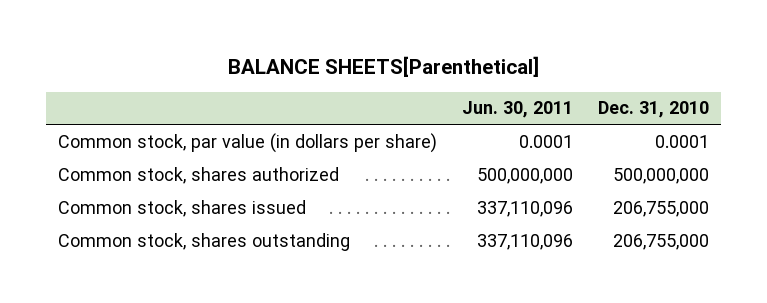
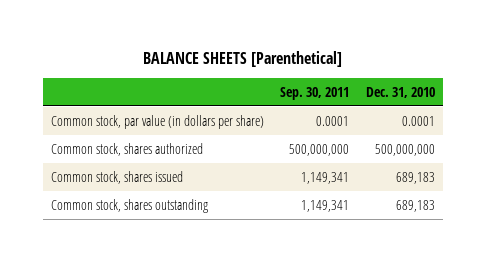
- BALANCE SHEETS[Parenthetical]
+ BALANCE SHEETS [Parenthetical]
- | Jun. 30, 2011 | Dec. 31, 2010
+ | Sep. 30, 2011 | Dec. 31, 2010
- Common stock, shares issued | 337,110,096 | 206,755,000
- Common stock, shares outstanding | 337,110,096 | 206,755,000
+ Common stock, shares issued | 1,149,341 | 689,183
+ Common stock, shares outstanding | 1,149,341 | 689,183

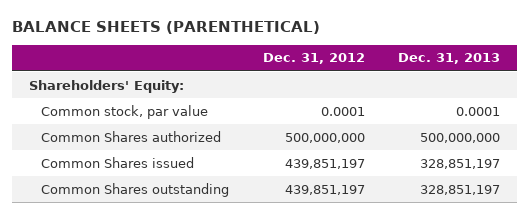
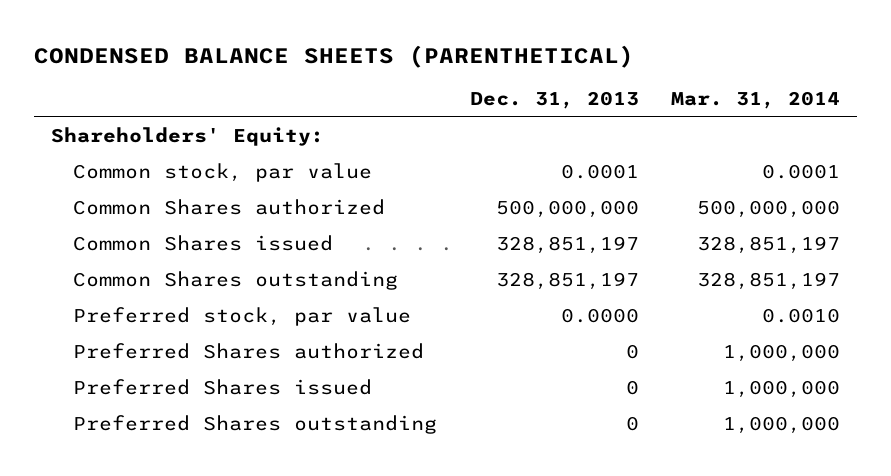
- BALANCE SHEETS (PARENTHETICAL)
+ CONDENSED BALANCE SHEETS (PARENTHETICAL)
- | Dec. 31, 2012 | Dec. 31, 2013
+ | Dec. 31, 2013 | Mar. 31, 2014
+ Preferred stock, par value | 0.0000 | 0.0010
+ Preferred Shares authorized | 0 | 1,000,000
+ Preferred Shares issued | 0 | 1,000,000
+ Preferred Shares outstanding | 0 | 1,000,000

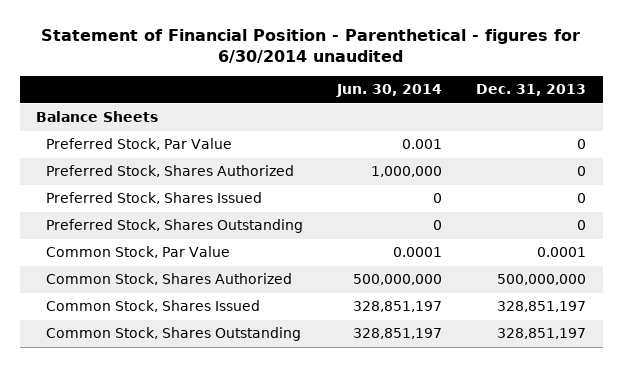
- CONDENSED BALANCE SHEETS (PARENTHETICAL)
+ Statement of Financial Position - Parenthetical - figures for 6/30/2014 unaudited
- | Dec. 31, 2013 | Mar. 31, 2014
+ | Jun. 30, 2014 | Dec. 31, 2013
- Shareholders' Equity:
- Common stock, par value | 0.0001 | 0.0001
- Common Shares authorized | 500,000,000 | 500,000,000
- Common Shares issued | 328,851,197 | 328,851,197
- Common Shares outstanding | 328,851,197 | 328,851,197
- Preferred stock, par value | 0.0000 | 0.0010
- Preferred Shares authorized | 0 | 1,000,000
- Preferred Shares issued | 0 | 1,000,000
- Preferred Shares outstanding | 0 | 1,000,000
+ Balance Sheets
+ Preferred Stock, Par Value | 0.001 | 0
+ Preferred Stock, Shares Authorized | 1,000,000 | 0
+ Preferred Stock, Shares Issued | 0 | 0
+ Preferred Stock, Shares Outstanding | 0 | 0
+ Common Stock, Par Value | 0.0001 | 0.0001
+ Common Stock, Shares Authorized | 500,000,000 | 500,000,000
+ Common Stock, Shares Issued | 328,851,197 | 328,851,197
+ Common Stock, Shares Outstanding | 328,851,197 | 328,851,197

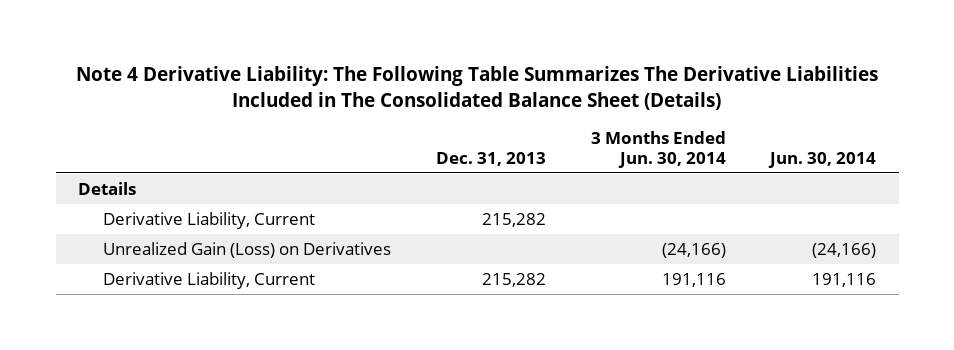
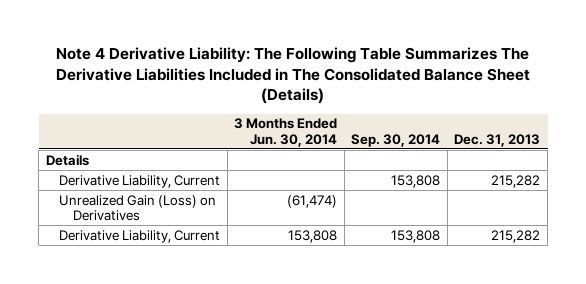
- | Dec. 31, 2013 | 3 Months Ended Jun. 30, 2014 | Jun. 30, 2014
+ | 3 Months Ended Jun. 30, 2014 | Sep. 30, 2014 | Dec. 31, 2013
- Unrealized Gain (Loss) on Derivatives | | (24,166) | (24,166)
- Derivative Liability, Current | 215,282 | 191,116 | 191,116
+ Unrealized Gain (Loss) on Derivatives | (61,474) | |
+ Derivative Liability, Current | 153,808 | 153,808 | 215,282

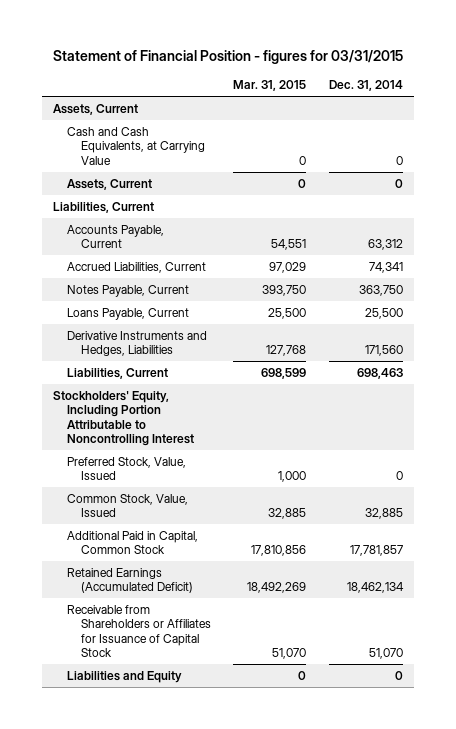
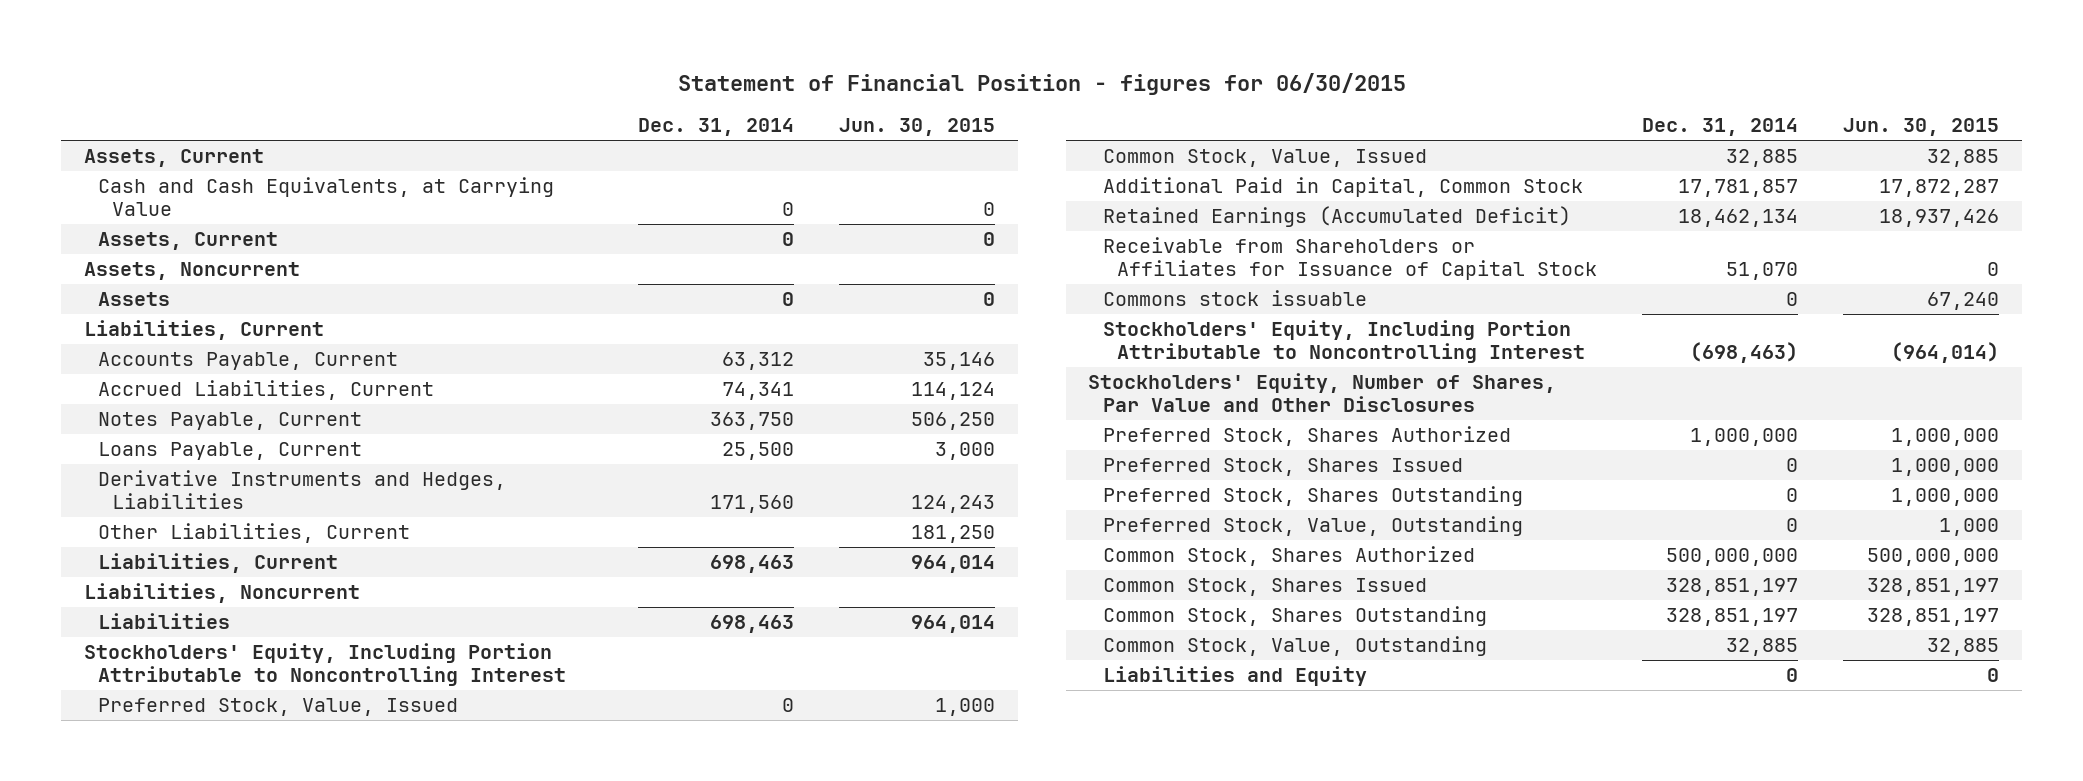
- Statement of Financial Position - figures for 03/31/2015
+ Statement of Financial Position - figures for 06/30/2015
- | Mar. 31, 2015 | Dec. 31, 2014
+ | Dec. 31, 2014 | Jun. 30, 2015
+ Assets, Noncurrent
+ Assets | 0 | 0
+ Other Liabilities, Current | | 181,250
+ Liabilities, Noncurrent
+ Liabilities | 698,463 | 964,014
+ Commons stock issuable | 0 | 67,240
+ Stockholders' Equity, Including Portion Attributable to Noncontrolling Interest | (698,463) | (964,014)
+ Stockholders' Equity, Number of Shares, Par Value and Other Disclosures
+ Preferred Stock, Shares Authorized | 1,000,000 | 1,000,000
+ Preferred Stock, Shares Issued | 0 | 1,000,000
+ Preferred Stock, Shares Outstanding | 0 | 1,000,000
+ Preferred Stock, Value, Outstanding | 0 | 1,000
+ Common Stock, Shares Authorized | 500,000,000 | 500,000,000
+ Common Stock, Shares Issued | 328,851,197 | 328,851,197
+ Common Stock, Shares Outstanding | 328,851,197 | 328,851,197
+ Common Stock, Value, Outstanding | 32,885 | 32,885

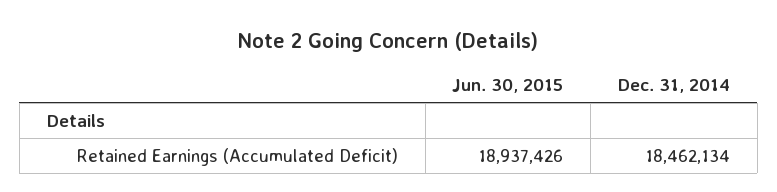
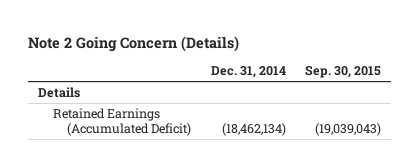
- | Jun. 30, 2015 | Dec. 31, 2014
+ | Dec. 31, 2014 | Sep. 30, 2015
- Retained Earnings (Accumulated Deficit) | 18,937,426 | 18,462,134
+ Retained Earnings (Accumulated Deficit) | (18,462,134) | (19,039,043)

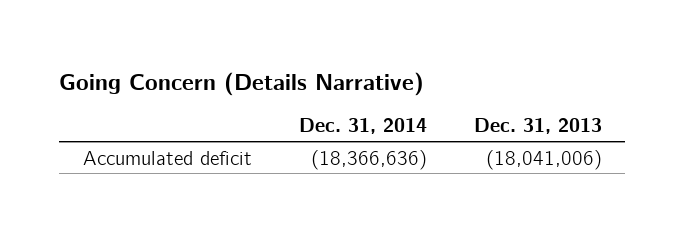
- Note 2 Going Concern (Details)
+ Going Concern (Details Narrative)
- | Dec. 31, 2014 | Sep. 30, 2015
+ | Dec. 31, 2014 | Dec. 31, 2013
- Details
- Retained Earnings (Accumulated Deficit) | (18,462,134) | (19,039,043)
+ Accumulated deficit | (18,366,636) | (18,041,006)

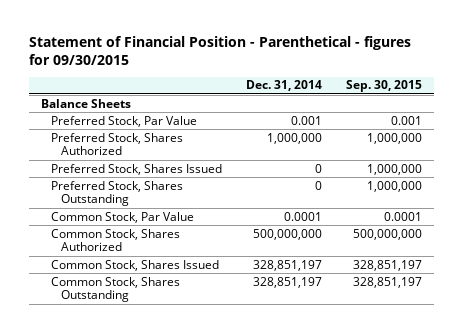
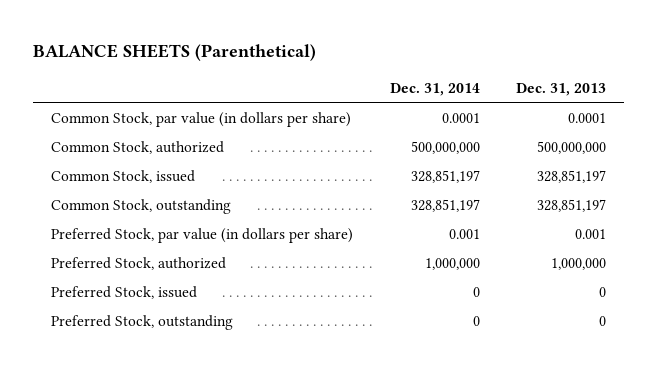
- Statement of Financial Position - Parenthetical - figures for 09/30/2015
+ BALANCE SHEETS (Parenthetical)
- | Dec. 31, 2014 | Sep. 30, 2015
+ | Dec. 31, 2014 | Dec. 31, 2013
- Balance Sheets
- Preferred Stock, Par Value | 0.001 | 0.001
- Preferred Stock, Shares Authorized | 1,000,000 | 1,000,000
- Preferred Stock, Shares Issued | 0 | 1,000,000
- Preferred Stock, Shares Outstanding | 0 | 1,000,000
- Common Stock, Par Value | 0.0001 | 0.0001
- Common Stock, Shares Authorized | 500,000,000 | 500,000,000
- Common Stock, Shares Issued | 328,851,197 | 328,851,197
- Common Stock, Shares Outstanding | 328,851,197 | 328,851,197
+ Common Stock, par value (in dollars per share) | 0.0001 | 0.0001
+ Common Stock, authorized | 500,000,000 | 500,000,000
+ Common Stock, issued | 328,851,197 | 328,851,197
+ Common Stock, outstanding | 328,851,197 | 328,851,197
+ Preferred Stock, par value (in dollars per share) | 0.001 | 0.001
+ Preferred Stock, authorized | 1,000,000 | 1,000,000
+ Preferred Stock, issued | 0 | 0
+ Preferred Stock, outstanding | 0 | 0

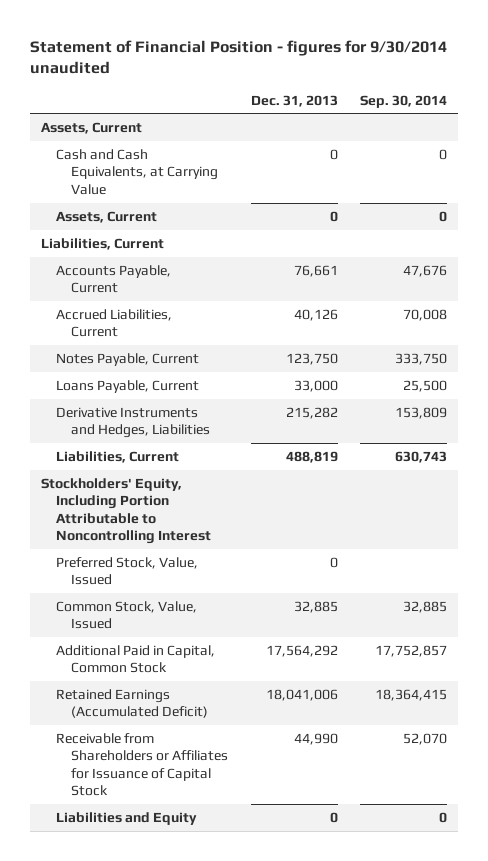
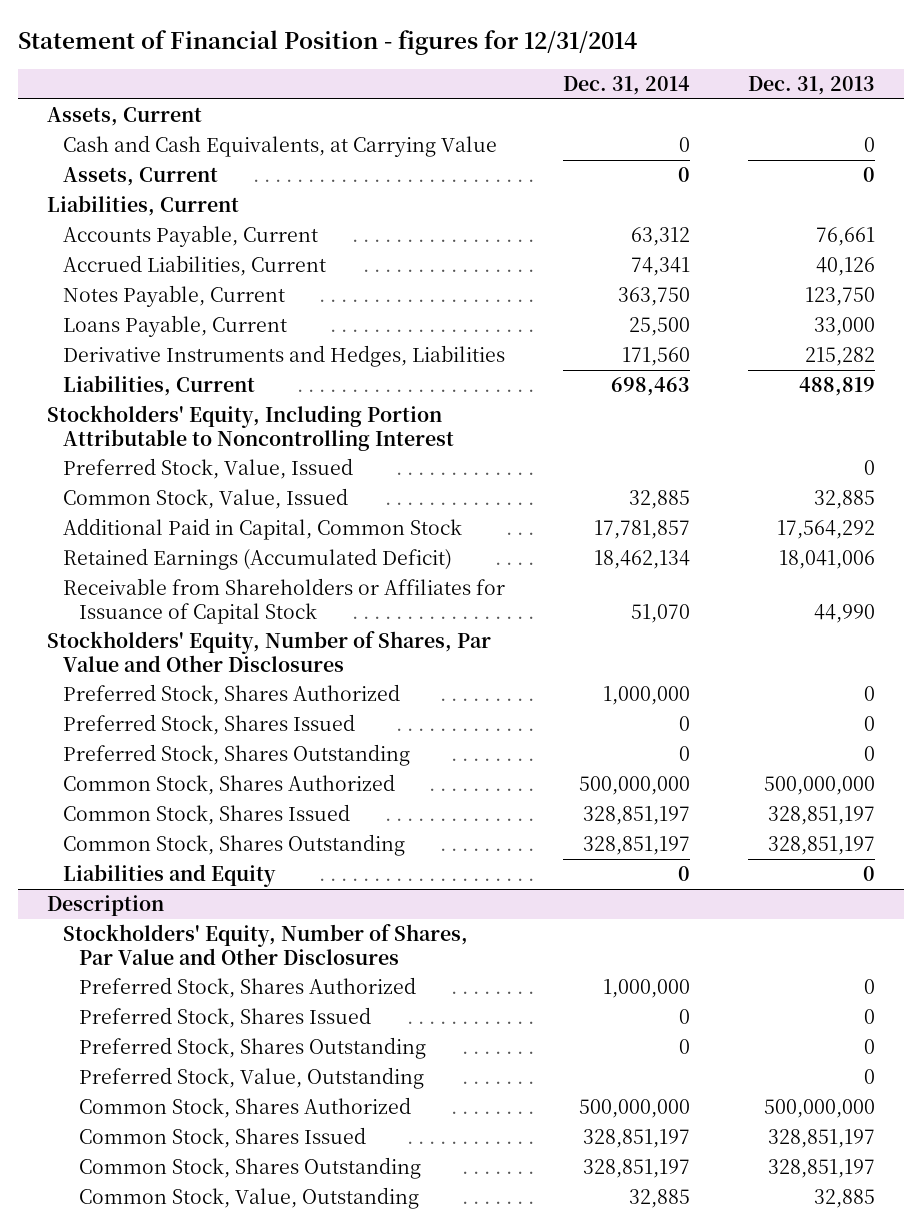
- Statement of Financial Position - figures for 9/30/2014 unaudited
+ Statement of Financial Position - figures for 12/31/2014
- | Dec. 31, 2013 | Sep. 30, 2014
+ | Dec. 31, 2014 | Dec. 31, 2013
+ Stockholders' Equity, Number of Shares, Par Value and Other Disclosures
+ Preferred Stock, Shares Authorized | 1,000,000 | 0
+ Preferred Stock, Shares Issued | 0 | 0
+ Preferred Stock, Shares Outstanding | 0 | 0
+ Common Stock, Shares Authorized | 500,000,000 | 500,000,000
+ Common Stock, Shares Issued | 328,851,197 | 328,851,197
+ Common Stock, Shares Outstanding | 328,851,197 | 328,851,197
+ Description
+ Stockholders' Equity, Number of Shares, Par Value and Other Disclosures
+ Preferred Stock, Shares Authorized | 1,000,000 | 0
+ Preferred Stock, Shares Issued | 0 | 0
+ Preferred Stock, Shares Outstanding | 0 | 0
+ Preferred Stock, Value, Outstanding | | 0
+ Common Stock, Shares Authorized | 500,000,000 | 500,000,000
+ Common Stock, Shares Issued | 328,851,197 | 328,851,197
+ Common Stock, Shares Outstanding | 328,851,197 | 328,851,197
+ Common Stock, Value, Outstanding | 32,885 | 32,885

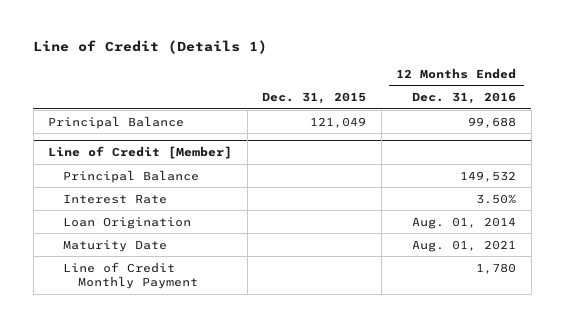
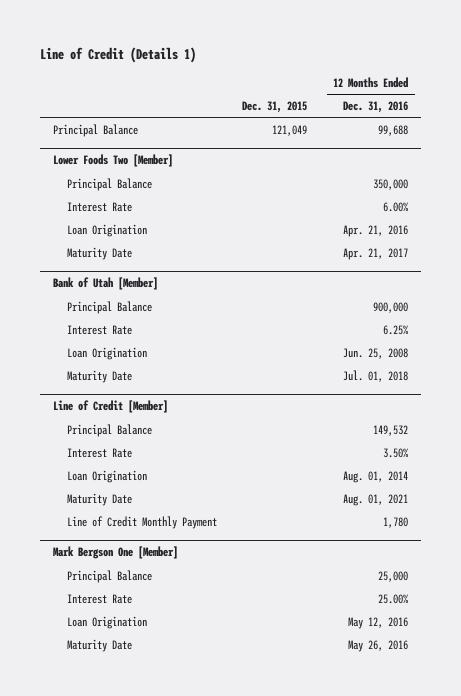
+ Lower Foods Two [Member]
+ Principal Balance | | 350,000
+ Interest Rate | | 6.00%
+ Loan Origination | | Apr. 21, 2016
+ Maturity Date | | Apr. 21, 2017
+ Bank of Utah [Member]
+ Principal Balance | | 900,000
+ Interest Rate | | 6.25%
+ Loan Origination | | Jun. 25, 2008
+ Maturity Date | | Jul. 01, 2018
+ Mark Bergson One [Member]
+ Principal Balance | | 25,000
+ Interest Rate | | 25.00%
+ Loan Origination | | May 12, 2016
+ Maturity Date | | May 26, 2016

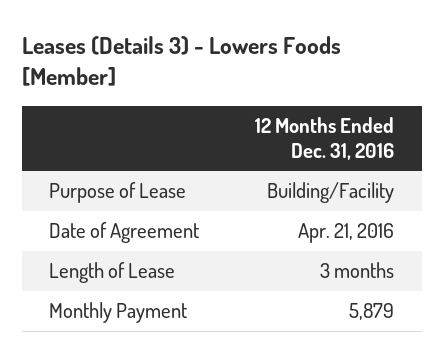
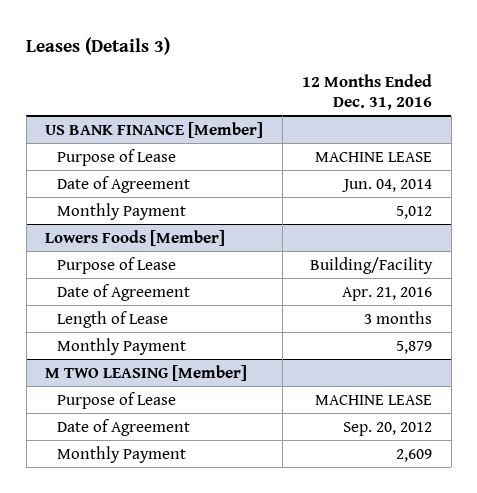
- Leases (Details 3) - Lowers Foods [Member]
+ Leases (Details 3)
+ US BANK FINANCE [Member]
+ Purpose of Lease | MACHINE LEASE
+ Date of Agreement | Jun. 04, 2014
+ Monthly Payment | 5,012
+ Lowers Foods [Member]
+ M TWO LEASING [Member]
+ Purpose of Lease | MACHINE LEASE
+ Date of Agreement | Sep. 20, 2012
+ Monthly Payment | 2,609

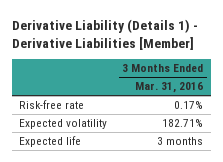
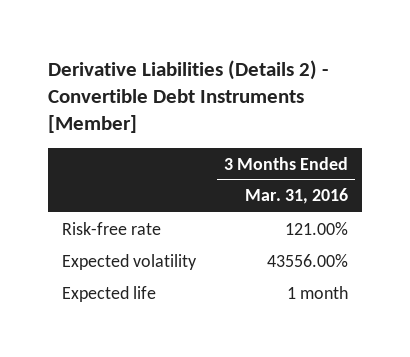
- Derivative Liability (Details 1) - Derivative Liabilities [Member]
+ Derivative Liabilities (Details 2) - Convertible Debt Instruments [Member]
- Risk-free rate | 0.17%
- Expected volatility | 182.71%
- Expected life | 3 months
+ Risk-free rate | 121.00%
+ Expected volatility | 43556.00%
+ Expected life | 1 month

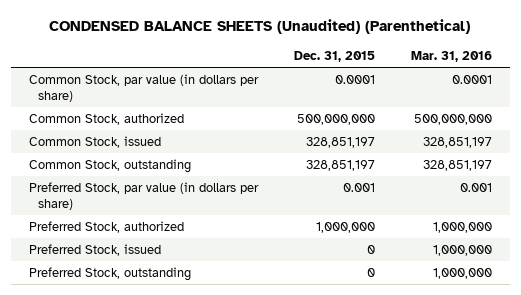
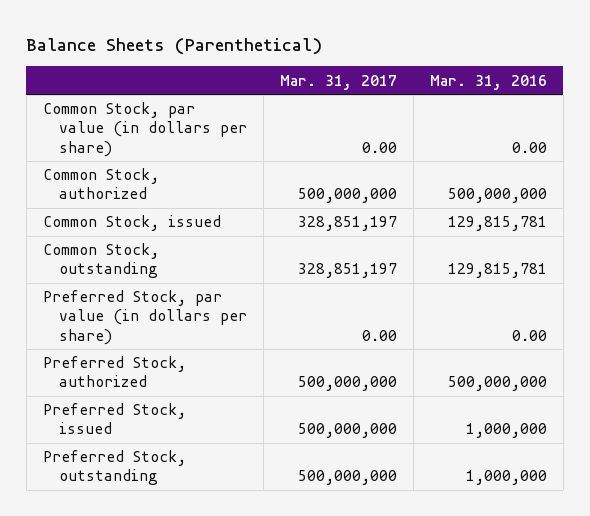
- CONDENSED BALANCE SHEETS (Unaudited) (Parenthetical)
+ Balance Sheets (Parenthetical)
- | Dec. 31, 2015 | Mar. 31, 2016
+ | Mar. 31, 2017 | Mar. 31, 2016
- Common Stock, par value (in dollars per share) | 0.0001 | 0.0001
+ Common Stock, par value (in dollars per share) | 0.00 | 0.00
- Common Stock, issued | 328,851,197 | 328,851,197
- Common Stock, outstanding | 328,851,197 | 328,851,197
- Preferred Stock, par value (in dollars per share) | 0.001 | 0.001
- Preferred Stock, authorized | 1,000,000 | 1,000,000
+ Common Stock, issued | 328,851,197 | 129,815,781
+ Common Stock, outstanding | 328,851,197 | 129,815,781
+ Preferred Stock, par value (in dollars per share) | 0.00 | 0.00
+ Preferred Stock, authorized | 500,000,000 | 500,000,000

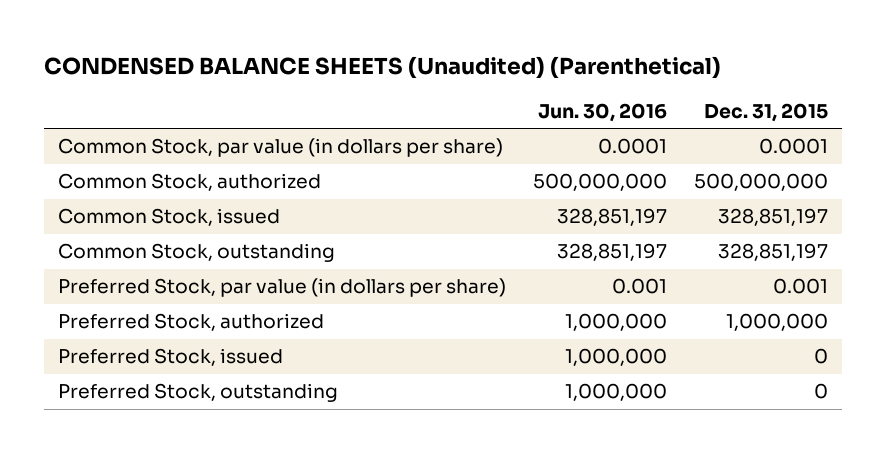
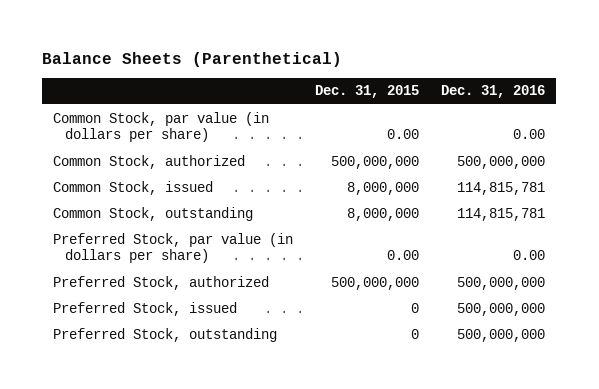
- CONDENSED BALANCE SHEETS (Unaudited) (Parenthetical)
+ Balance Sheets (Parenthetical)
- | Jun. 30, 2016 | Dec. 31, 2015
+ | Dec. 31, 2015 | Dec. 31, 2016
- Common Stock, par value (in dollars per share) | 0.0001 | 0.0001
+ Common Stock, par value (in dollars per share) | 0.00 | 0.00
- Common Stock, issued | 328,851,197 | 328,851,197
- Common Stock, outstanding | 328,851,197 | 328,851,197
- Preferred Stock, par value (in dollars per share) | 0.001 | 0.001
- Preferred Stock, authorized | 1,000,000 | 1,000,000
+ Common Stock, issued | 8,000,000 | 114,815,781
+ Common Stock, outstanding | 8,000,000 | 114,815,781
+ Preferred Stock, par value (in dollars per share) | 0.00 | 0.00
+ Preferred Stock, authorized | 500,000,000 | 500,000,000

